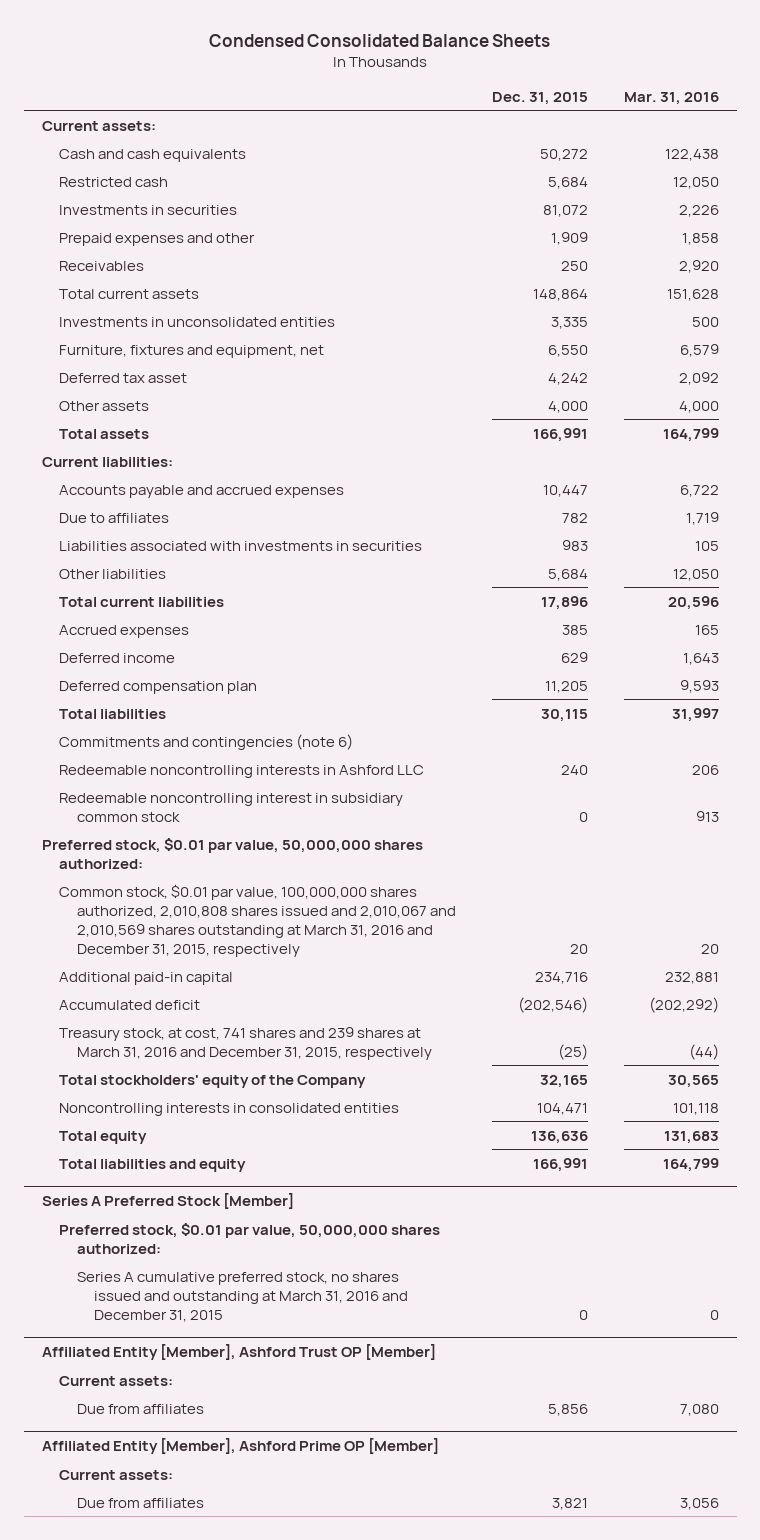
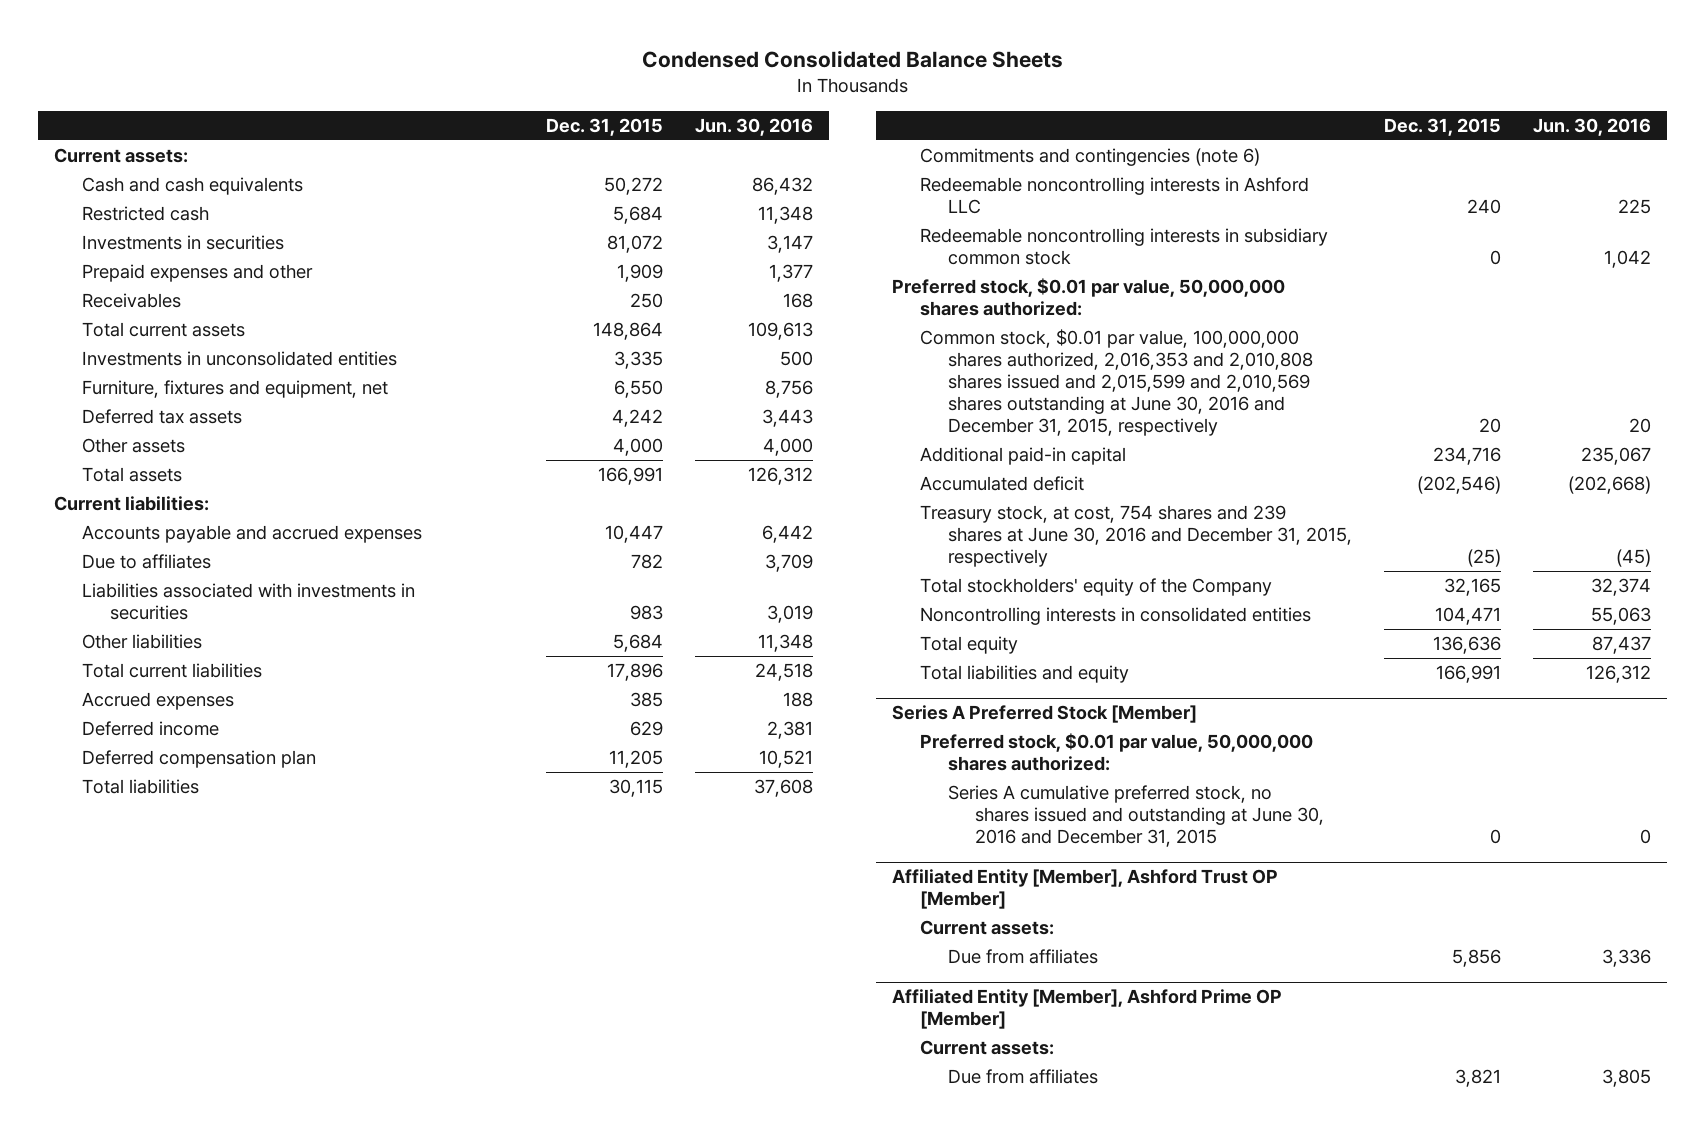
- | Dec. 31, 2015 | Mar. 31, 2016
+ | Dec. 31, 2015 | Jun. 30, 2016
- Deferred tax asset | 4,242 | 2,092
+ Deferred tax assets | 4,242 | 3,443
- Redeemable noncontrolling interest in subsidiary common stock | 0 | 913
+ Redeemable noncontrolling interests in subsidiary common stock | 0 | 1,042
- Common stock, $0.01 par value, 100,000,000 shares authorized, 2,010,808 shares issued and 2,010,067 and 2,010,569 shares outstanding at March 31, 2016 and December 31, 2015, respectively | 20 | 20
+ Common stock, $0.01 par value, 100,000,000 shares authorized, 2,016,353 and 2,010,808 shares issued and 2,015,599 and 2,010,569 shares outstanding at June 30, 2016 and December 31, 2015, respectively | 20 | 20
- Treasury stock, at cost, 741 shares and 239 shares at March 31, 2016 and December 31, 2015, respectively | (25) | (44)
+ Treasury stock, at cost, 754 shares and 239 shares at June 30, 2016 and December 31, 2015, respectively | (25) | (45)
@ Series A Preferred Stock [Member]
- Series A cumulative preferred stock, no shares issued and outstanding at March 31, 2016 and December 31, 2015 | 0 | 0
+ Series A cumulative preferred stock, no shares issued and outstanding at June 30, 2016 and December 31, 2015 | 0 | 0

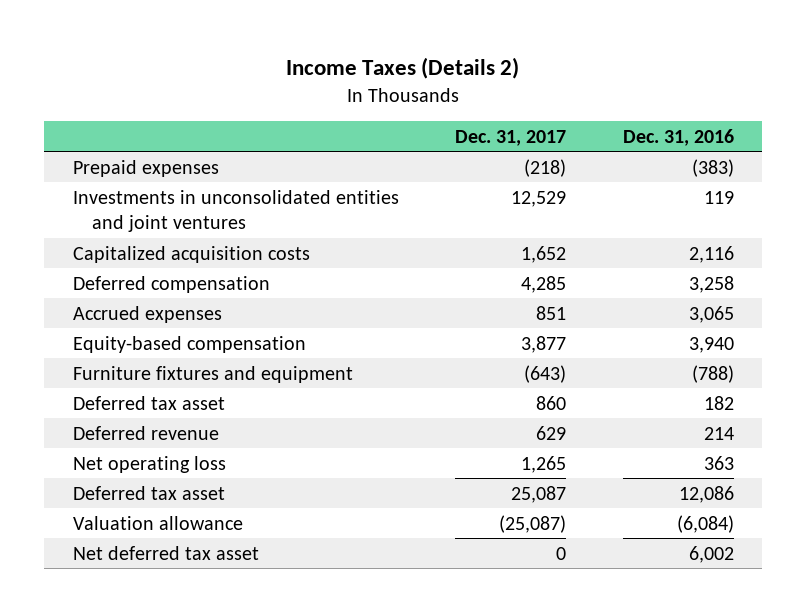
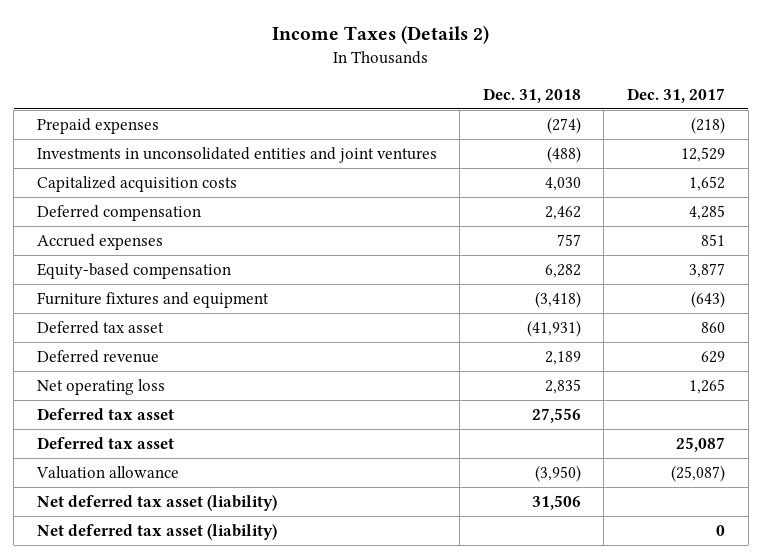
- | Dec. 31, 2017 | Dec. 31, 2016
+ | Dec. 31, 2018 | Dec. 31, 2017
+ Deferred tax asset | 27,556 |
- Net deferred tax asset | 0 | 6,002
+ Net deferred tax asset (liability) | 31,506 |
+ Net deferred tax asset (liability) | | 0

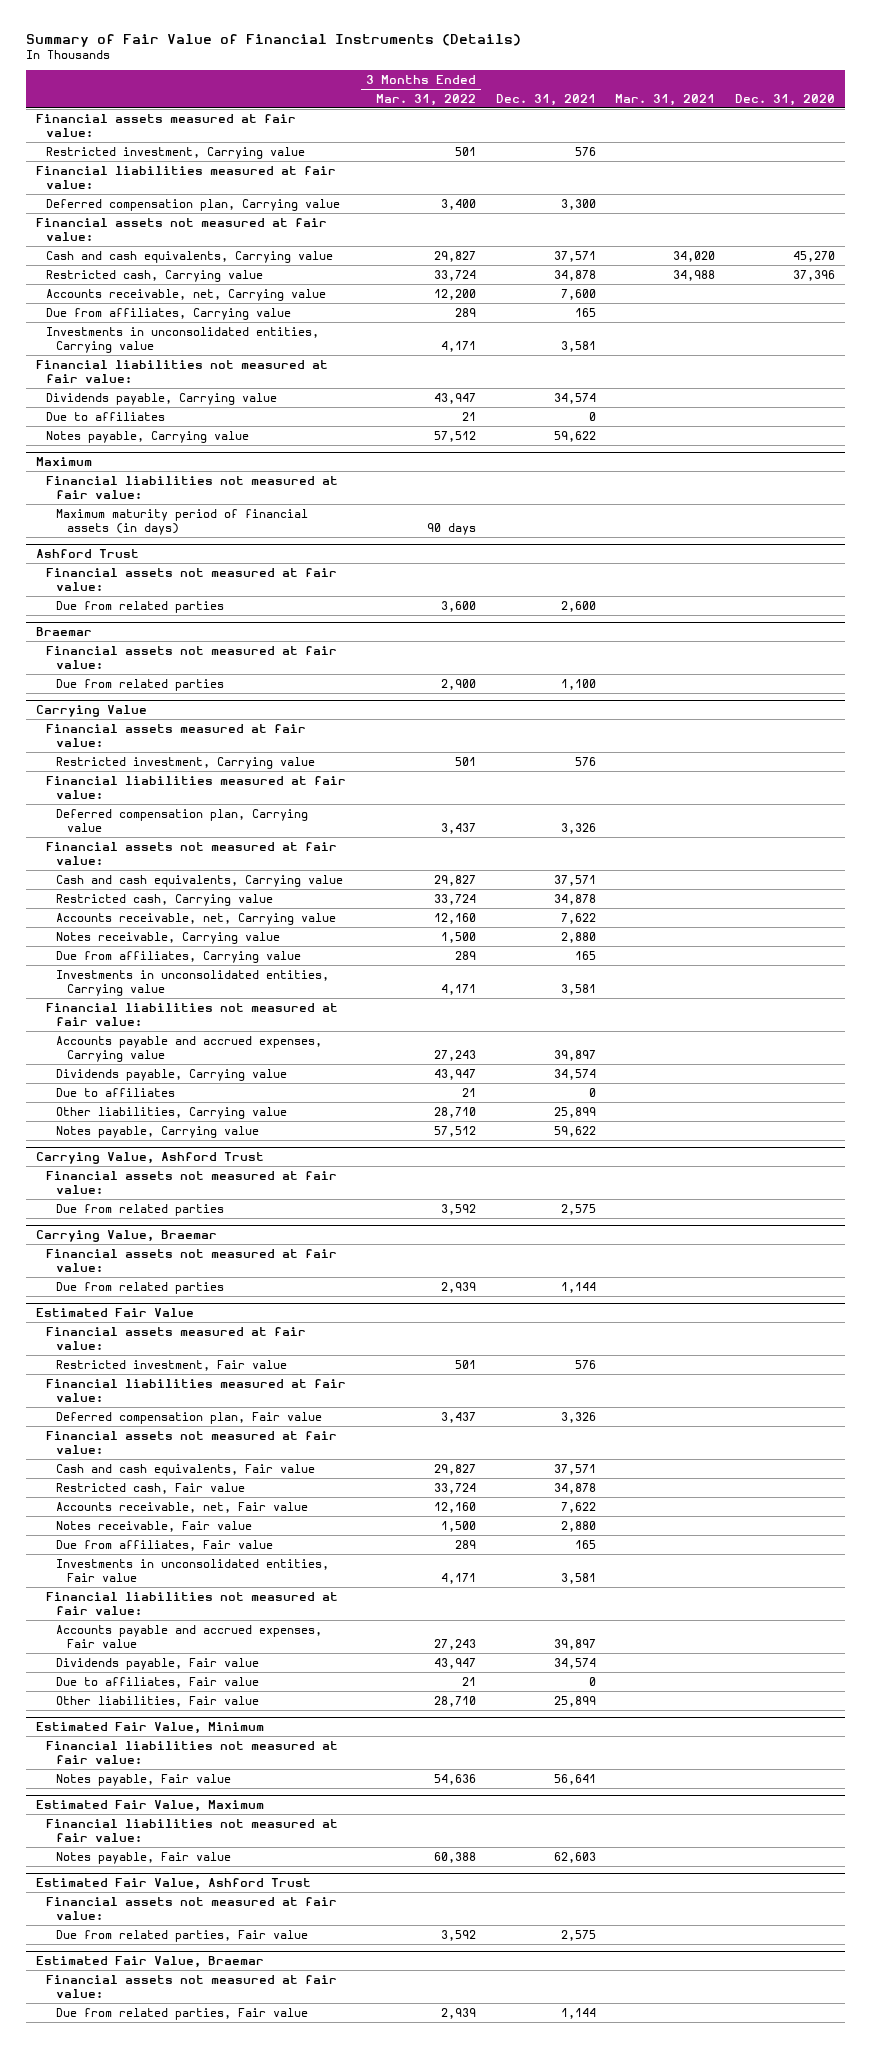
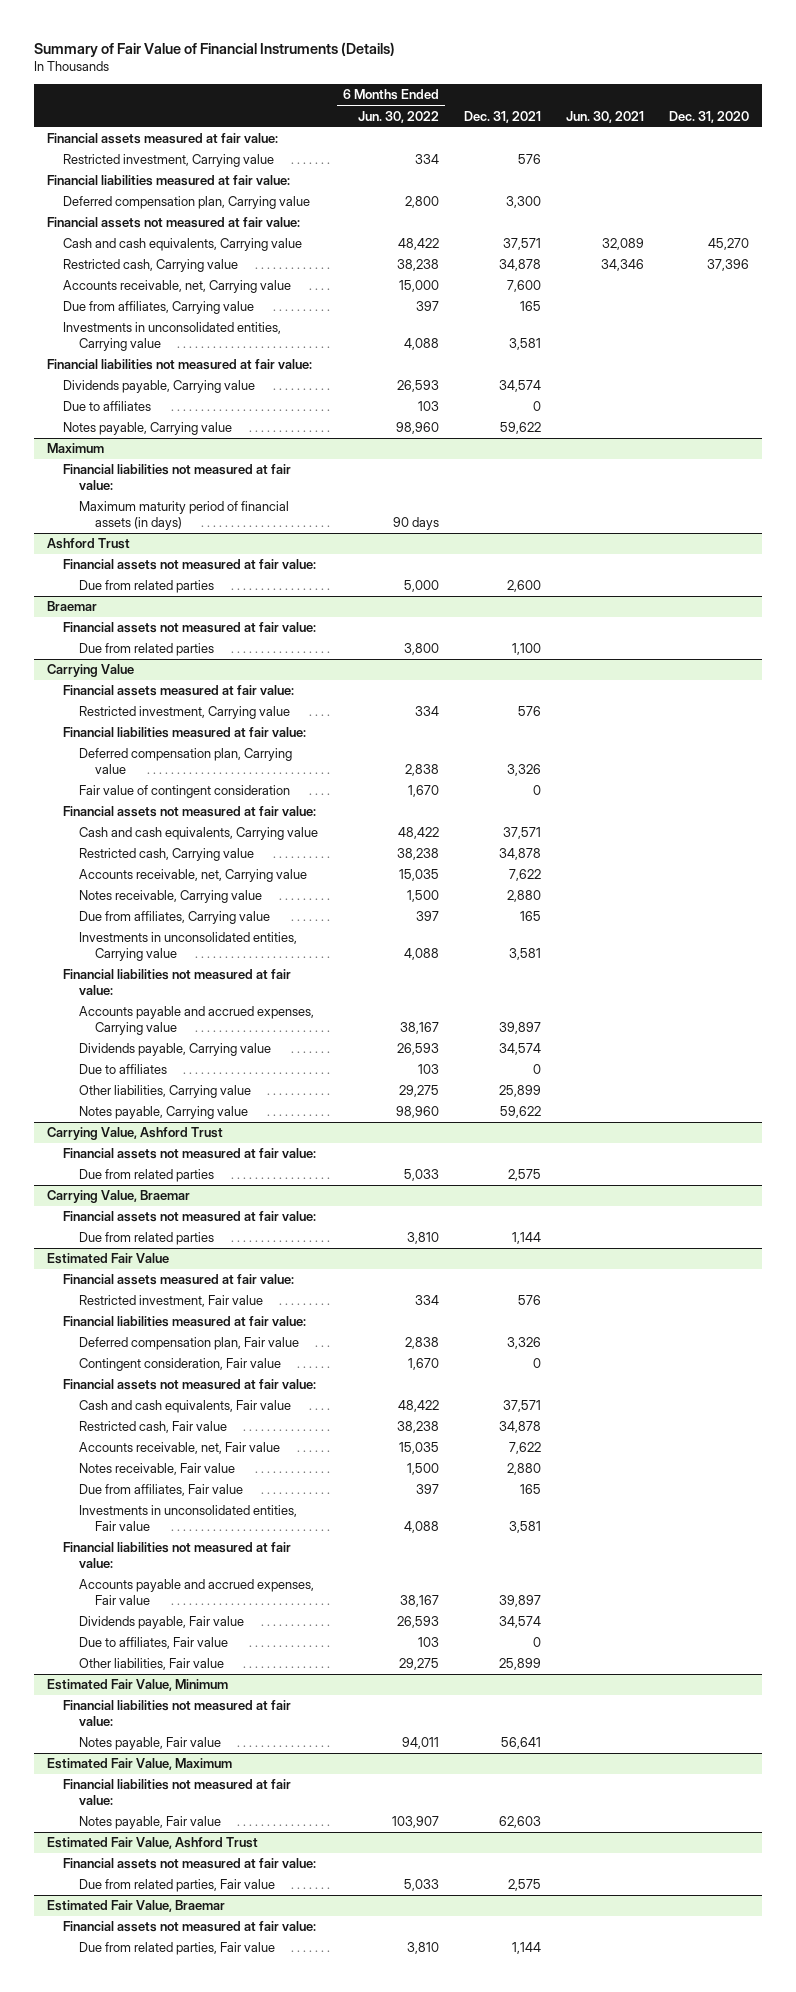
- | 3 Months Ended Mar. 31, 2022 | Dec. 31, 2021 | Mar. 31, 2021 | Dec. 31, 2020
+ | 6 Months Ended Jun. 30, 2022 | Dec. 31, 2021 | Jun. 30, 2021 | Dec. 31, 2020
@ Carrying Value
+ Fair value of contingent consideration | 1,670 | 0 | |
@ Estimated Fair Value
+ Contingent consideration, Fair value | 1,670 | 0 | |

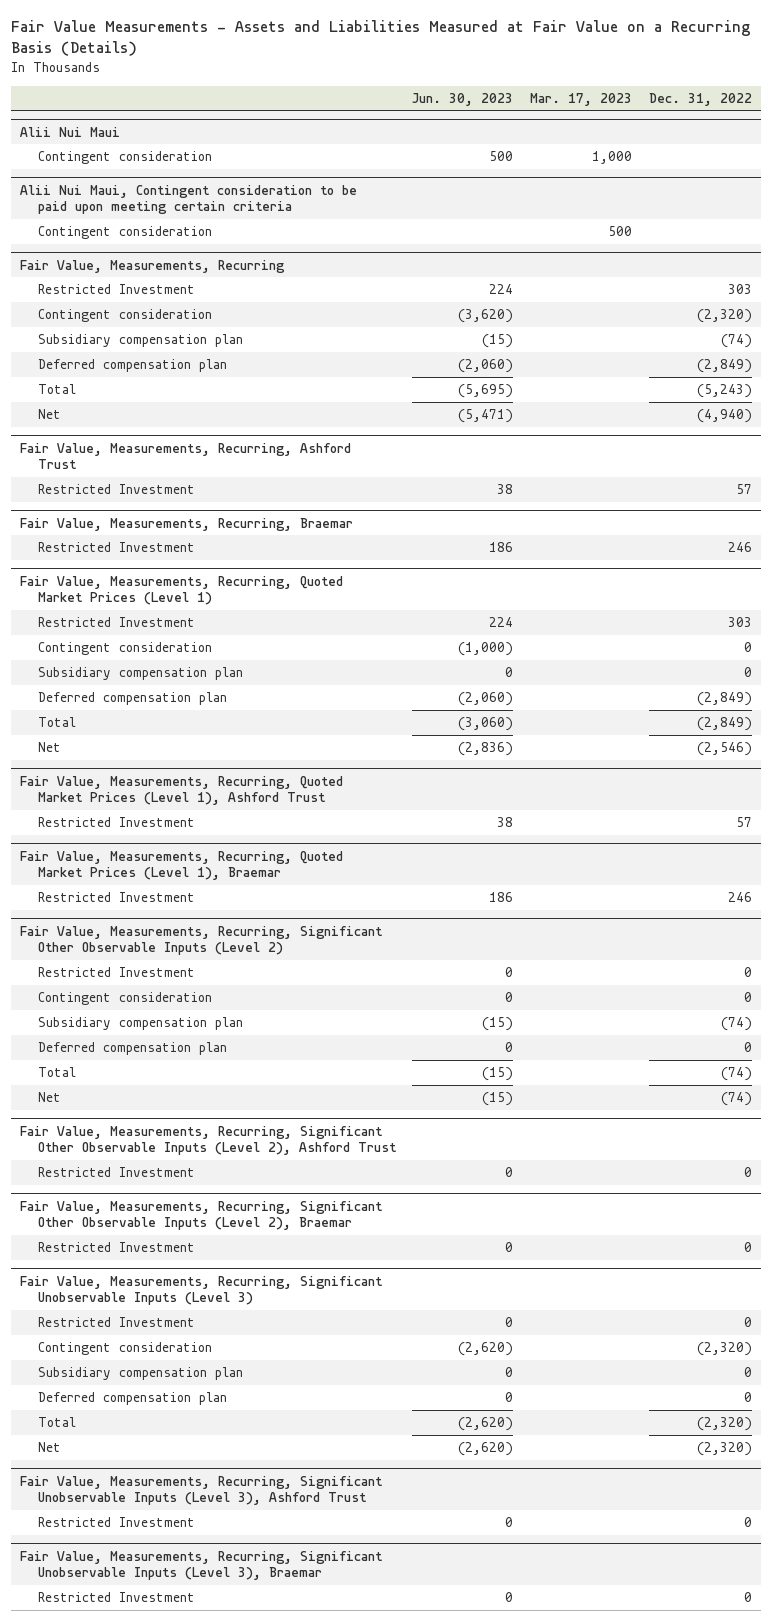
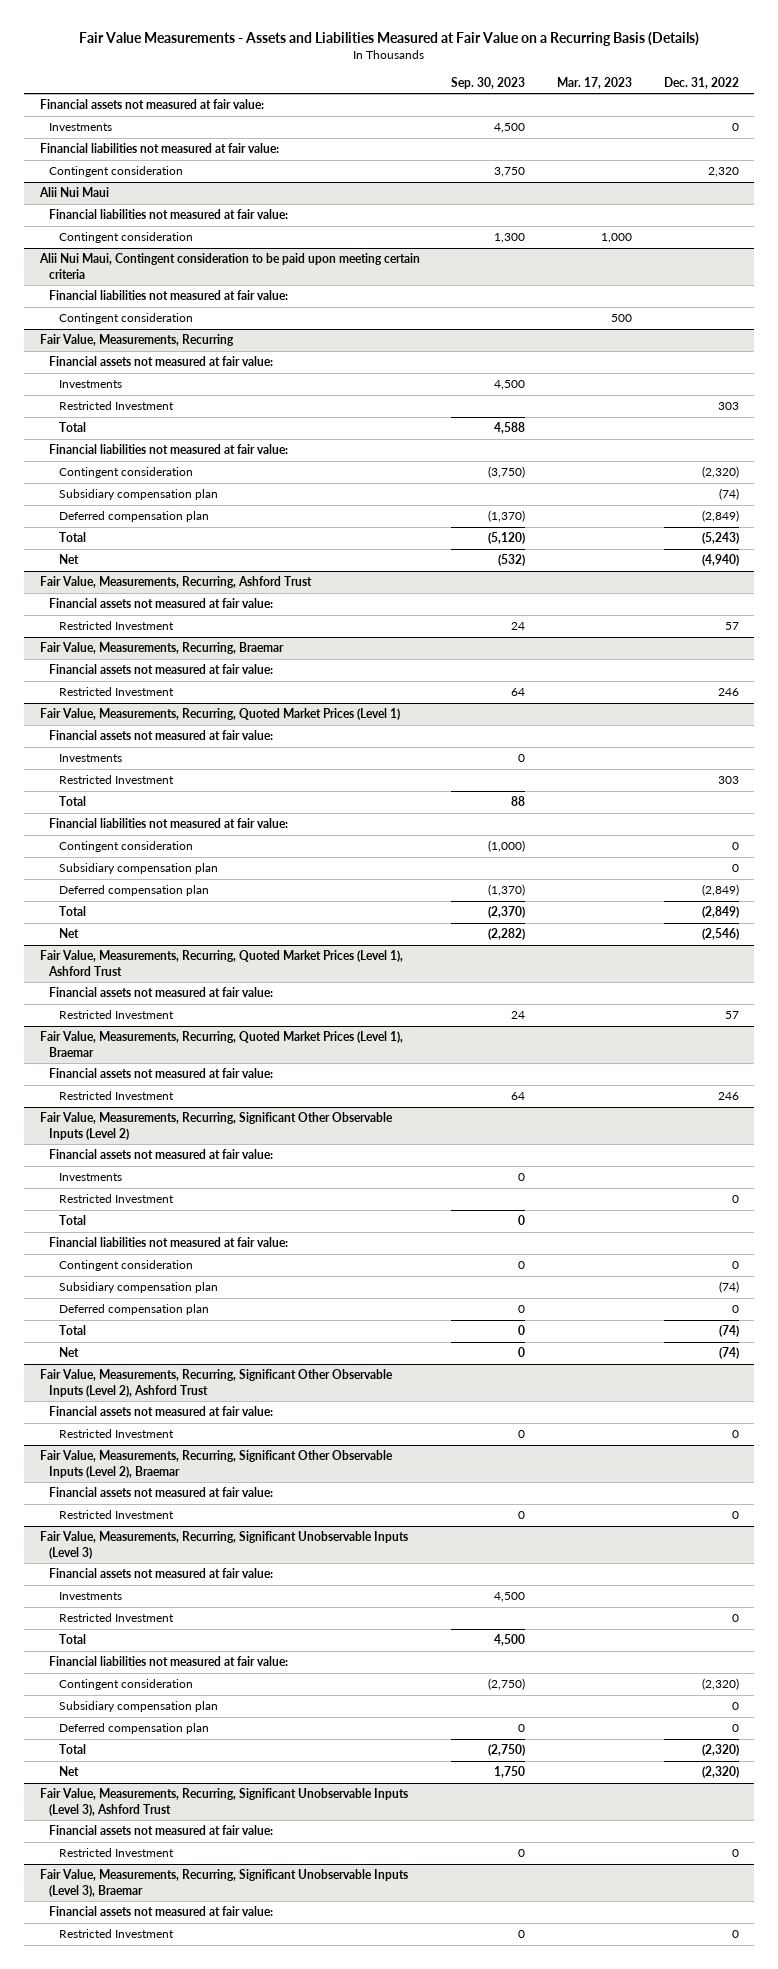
- | Jun. 30, 2023 | Mar. 17, 2023 | Dec. 31, 2022
+ | Sep. 30, 2023 | Mar. 17, 2023 | Dec. 31, 2022
+ Financial assets not measured at fair value:
+ Investments | 4,500 | | 0
+ Financial liabilities not measured at fair value:
+ Contingent consideration | 3,750 | | 2,320
@ Alii Nui Maui
+ Financial liabilities not measured at fair value:
@ Alii Nui Maui, Contingent consideration to be paid upon meeting certain criteria
+ Financial liabilities not measured at fair value:
@ Fair Value, Measurements, Recurring
+ Financial assets not measured at fair value:
+ Investments | 4,500 | |
+ Total | 4,588 | |
+ Financial liabilities not measured at fair value:
@ Fair Value, Measurements, Recurring, Ashford Trust
+ Financial assets not measured at fair value:
@ Fair Value, Measurements, Recurring, Braemar
+ Financial assets not measured at fair value:
@ Fair Value, Measurements, Recurring, Quoted Market Prices (Level 1)
+ Financial assets not measured at fair value:
+ Investments | 0 | |
+ Total | 88 | |
+ Financial liabilities not measured at fair value:
@ Fair Value, Measurements, Recurring, Quoted Market Prices (Level 1), Ashford Trust
+ Financial assets not measured at fair value:
@ Fair Value, Measurements, Recurring, Quoted Market Prices (Level 1), Braemar
+ Financial assets not measured at fair value:
@ Fair Value, Measurements, Recurring, Significant Other Observable Inputs (Level 2)
+ Financial assets not measured at fair value:
+ Investments | 0 | |
+ Total | 0 | |
+ Financial liabilities not measured at fair value:
@ Fair Value, Measurements, Recurring, Significant Other Observable Inputs (Level 2), Ashford Trust
+ Financial assets not measured at fair value:
@ Fair Value, Measurements, Recurring, Significant Other Observable Inputs (Level 2), Braemar
+ Financial assets not measured at fair value:
@ Fair Value, Measurements, Recurring, Significant Unobservable Inputs (Level 3)
+ Financial assets not measured at fair value:
+ Investments | 4,500 | |
+ Total | 4,500 | |
+ Financial liabilities not measured at fair value:
@ Fair Value, Measurements, Recurring, Significant Unobservable Inputs (Level 3), Ashford Trust
+ Financial assets not measured at fair value:
@ Fair Value, Measurements, Recurring, Significant Unobservable Inputs (Level 3), Braemar
+ Financial assets not measured at fair value:

